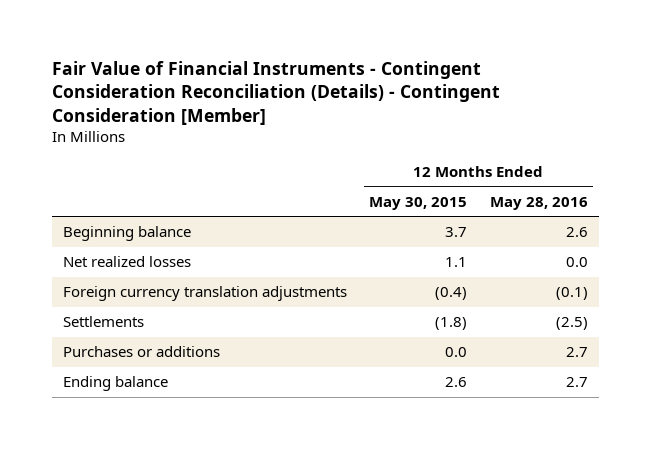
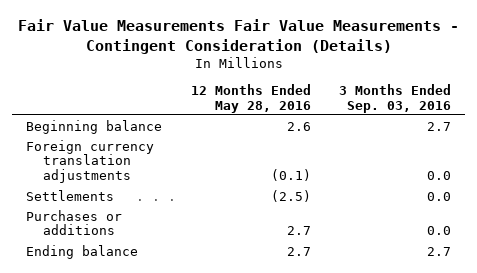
- Fair Value of Financial Instruments - Contingent Consideration Reconciliation (Details) - Contingent Consideration [Member]
+ Fair Value Measurements Fair Value Measurements - Contingent Consideration (Details)
- | 12 Months Ended May 30, 2015 | 12 Months Ended May 28, 2016
+ | 12 Months Ended May 28, 2016 | 3 Months Ended Sep. 03, 2016
- Net realized losses | 1.1 | 0.0

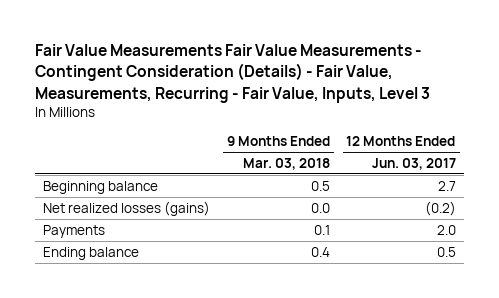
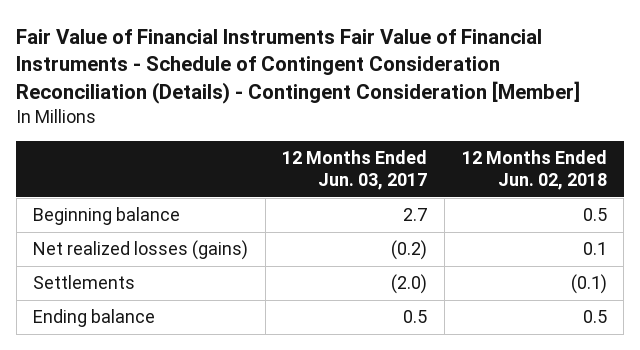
- Fair Value Measurements Fair Value Measurements - Contingent Consideration (Details) - Fair Value, Measurements, Recurring - Fair Value, Inputs, Level 3
+ Fair Value of Financial Instruments Fair Value of Financial Instruments - Schedule of Contingent Consideration Reconciliation (Details) - Contingent Consideration [Member]
- | 9 Months Ended Mar. 03, 2018 | 12 Months Ended Jun. 03, 2017
+ | 12 Months Ended Jun. 03, 2017 | 12 Months Ended Jun. 02, 2018
- Payments | 0.1 | 2.0
+ Settlements | (2.0) | (0.1)

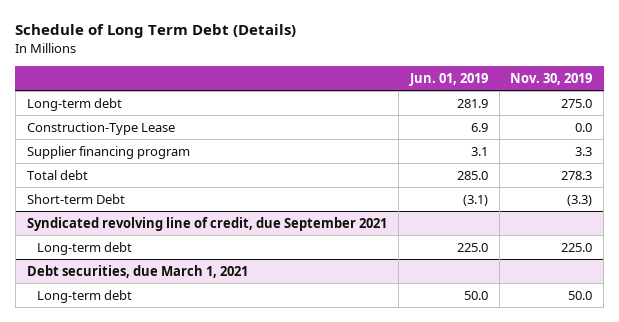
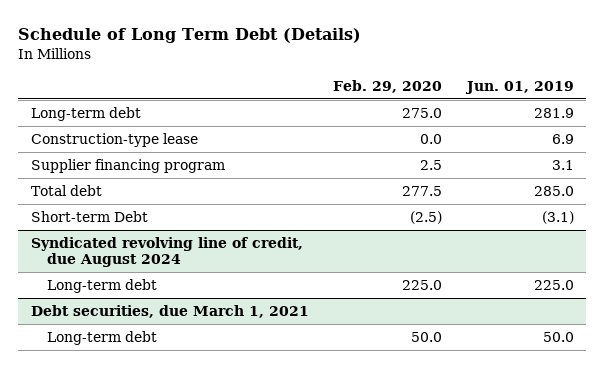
- | Jun. 01, 2019 | Nov. 30, 2019
+ | Feb. 29, 2020 | Jun. 01, 2019
- Construction-Type Lease | 6.9 | 0.0
+ Construction-type lease | 0.0 | 6.9
- Syndicated revolving line of credit, due September 2021
+ Syndicated revolving line of credit, due August 2024

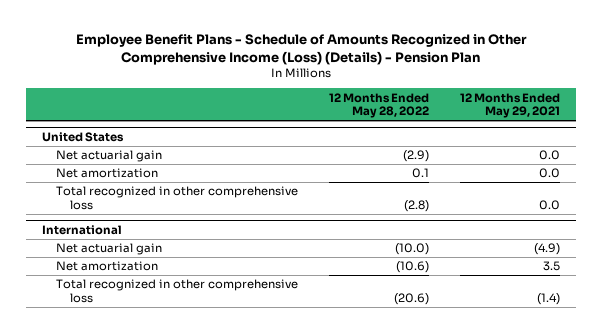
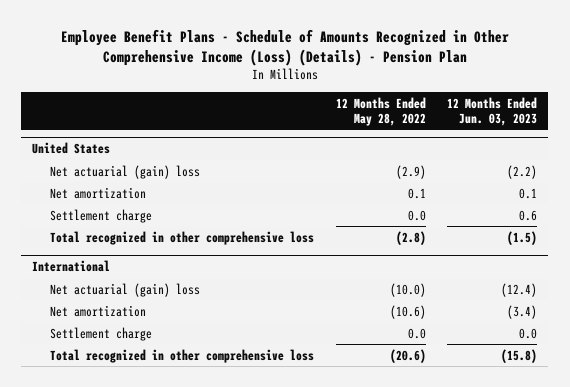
- | 12 Months Ended May 28, 2022 | 12 Months Ended May 29, 2021
+ | 12 Months Ended May 28, 2022 | 12 Months Ended Jun. 03, 2023
@ United States
- Net actuarial gain | (2.9) | 0.0
+ Net actuarial (gain) loss | (2.9) | (2.2)
+ Settlement charge | 0.0 | 0.6
@ International
- Net actuarial gain | (10.0) | (4.9)
+ Net actuarial (gain) loss | (10.0) | (12.4)
+ Settlement charge | 0.0 | 0.0

